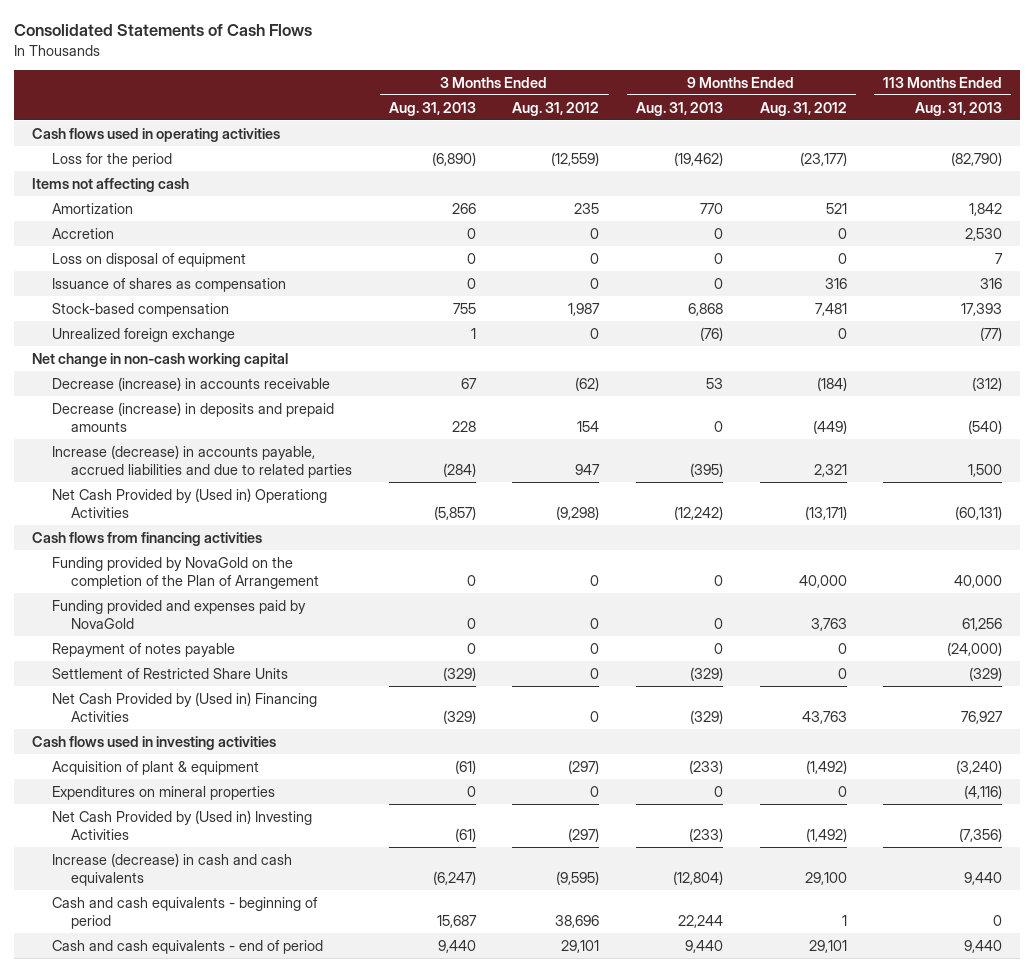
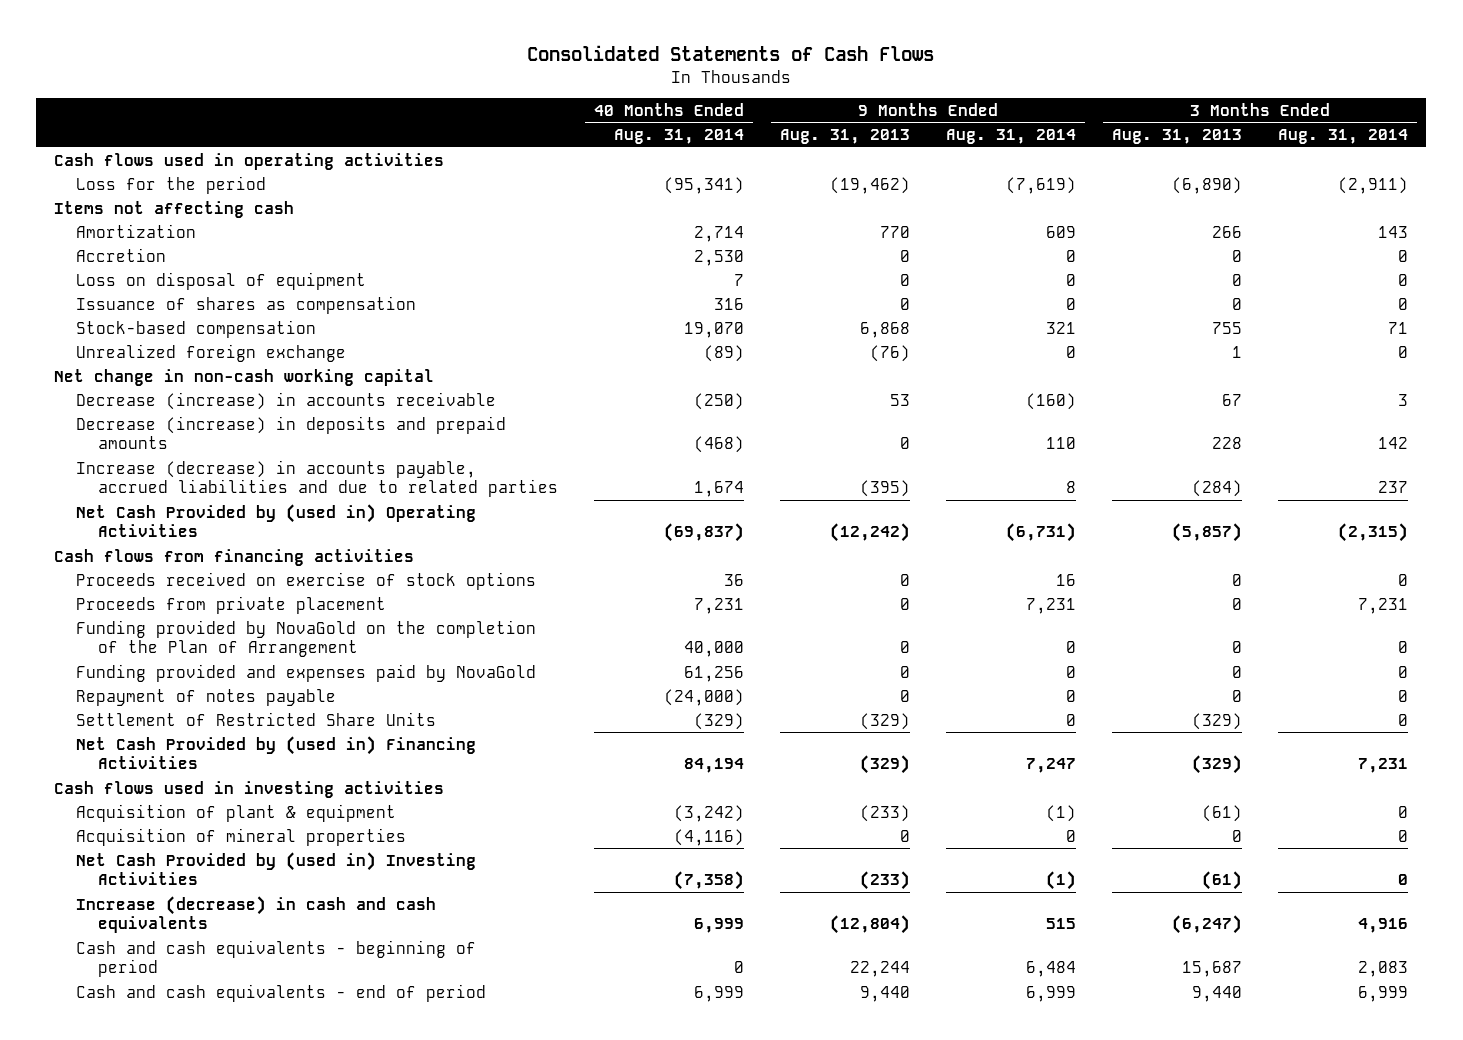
- | 3 Months Ended Aug. 31, 2013 | 3 Months Ended Aug. 31, 2012 | 9 Months Ended Aug. 31, 2013 | 9 Months Ended Aug. 31, 2012 | 113 Months Ended Aug. 31, 2013
+ | 40 Months Ended Aug. 31, 2014 | 9 Months Ended Aug. 31, 2013 | 9 Months Ended Aug. 31, 2014 | 3 Months Ended Aug. 31, 2013 | 3 Months Ended Aug. 31, 2014
- Net Cash Provided by (Used in) Operationg Activities | (5,857) | (9,298) | (12,242) | (13,171) | (60,131)
+ Net Cash Provided by (used in) Operating Activities | (69,837) | (12,242) | (6,731) | (5,857) | (2,315)
+ Proceeds received on exercise of stock options | 36 | 0 | 16 | 0 | 0
+ Proceeds from private placement | 7,231 | 0 | 7,231 | 0 | 7,231
- Net Cash Provided by (Used in) Financing Activities | (329) | 0 | (329) | 43,763 | 76,927
+ Net Cash Provided by (used in) Financing Activities | 84,194 | (329) | 7,247 | (329) | 7,231
- Expenditures on mineral properties | 0 | 0 | 0 | 0 | (4,116)
- Net Cash Provided by (Used in) Investing Activities | (61) | (297) | (233) | (1,492) | (7,356)
+ Acquisition of mineral properties | (4,116) | 0 | 0 | 0 | 0
+ Net Cash Provided by (used in) Investing Activities | (7,358) | (233) | (1) | (61) | 0

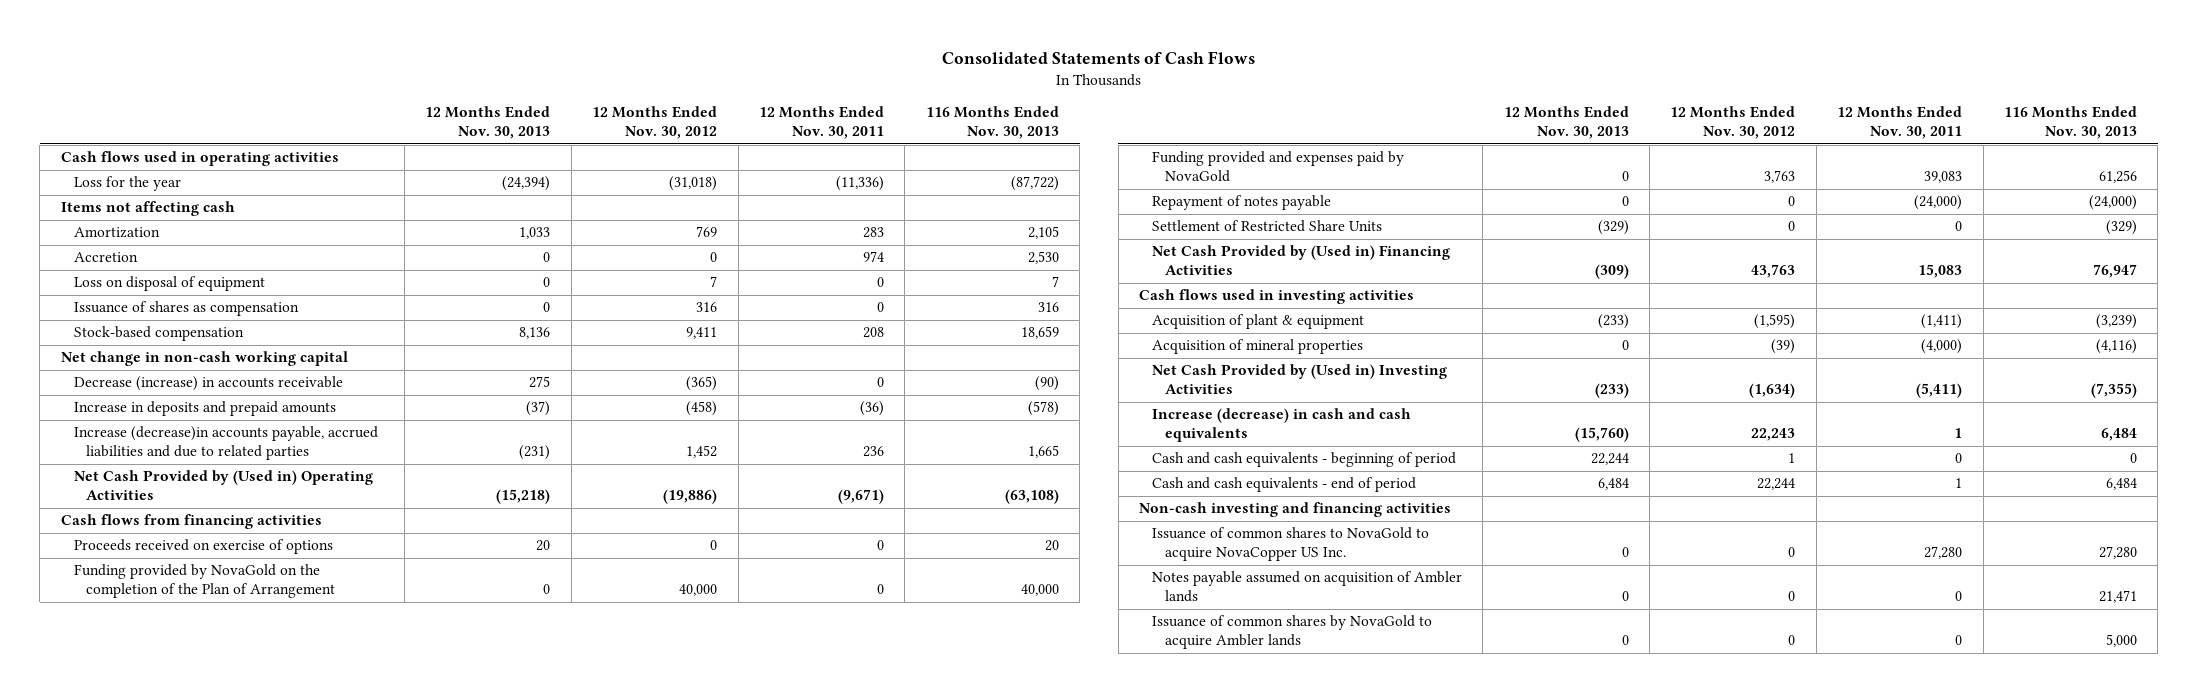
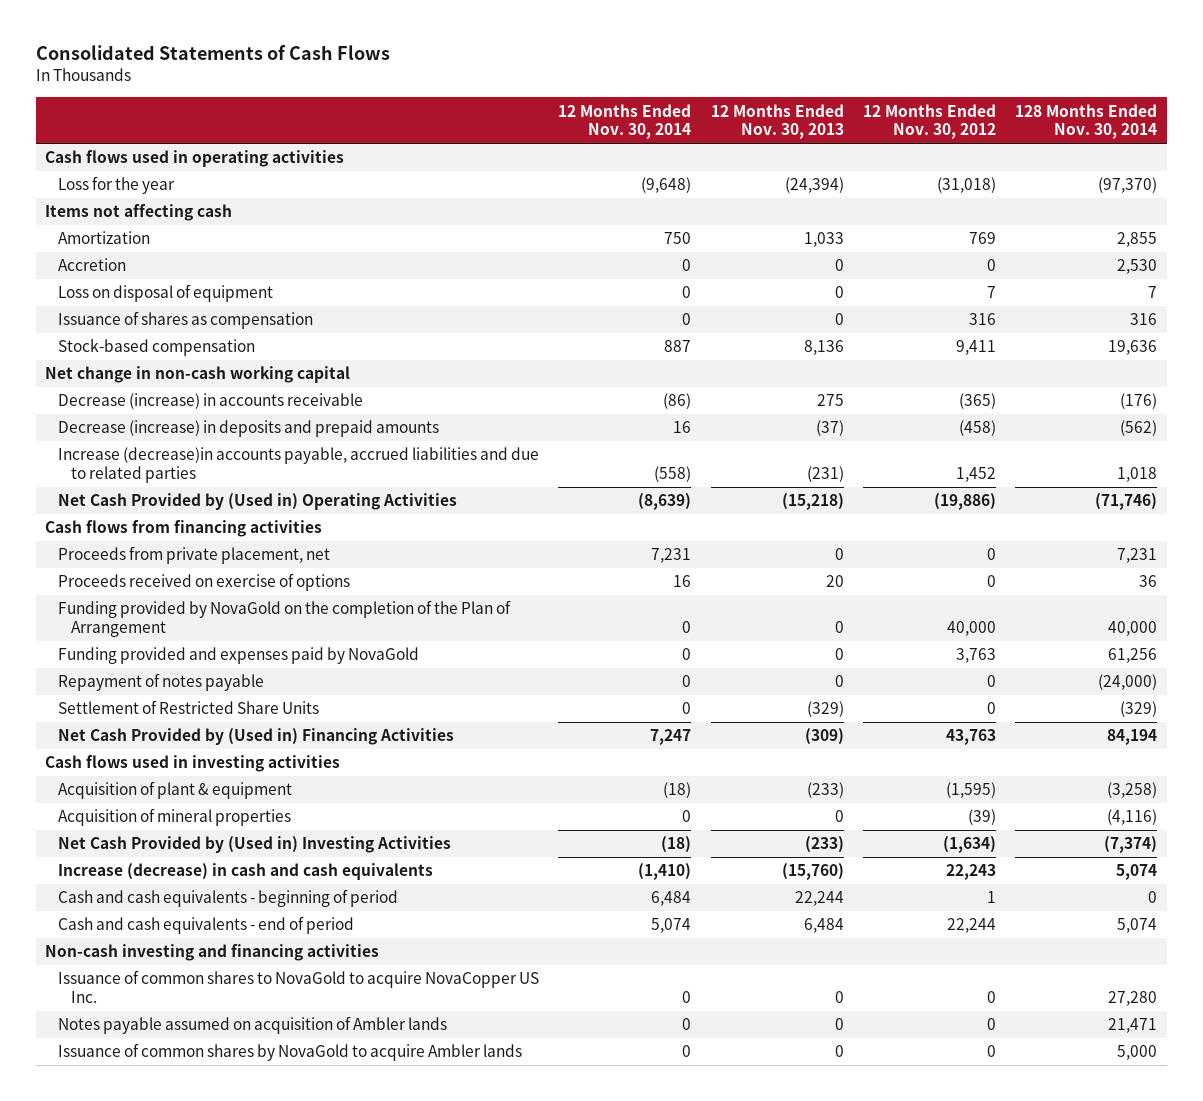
- | 12 Months Ended Nov. 30, 2013 | 12 Months Ended Nov. 30, 2012 | 12 Months Ended Nov. 30, 2011 | 116 Months Ended Nov. 30, 2013
+ | 12 Months Ended Nov. 30, 2014 | 12 Months Ended Nov. 30, 2013 | 12 Months Ended Nov. 30, 2012 | 128 Months Ended Nov. 30, 2014
- Increase in deposits and prepaid amounts | (37) | (458) | (36) | (578)
+ Decrease (increase) in deposits and prepaid amounts | 16 | (37) | (458) | (562)
+ Proceeds from private placement, net | 7,231 | 0 | 0 | 7,231

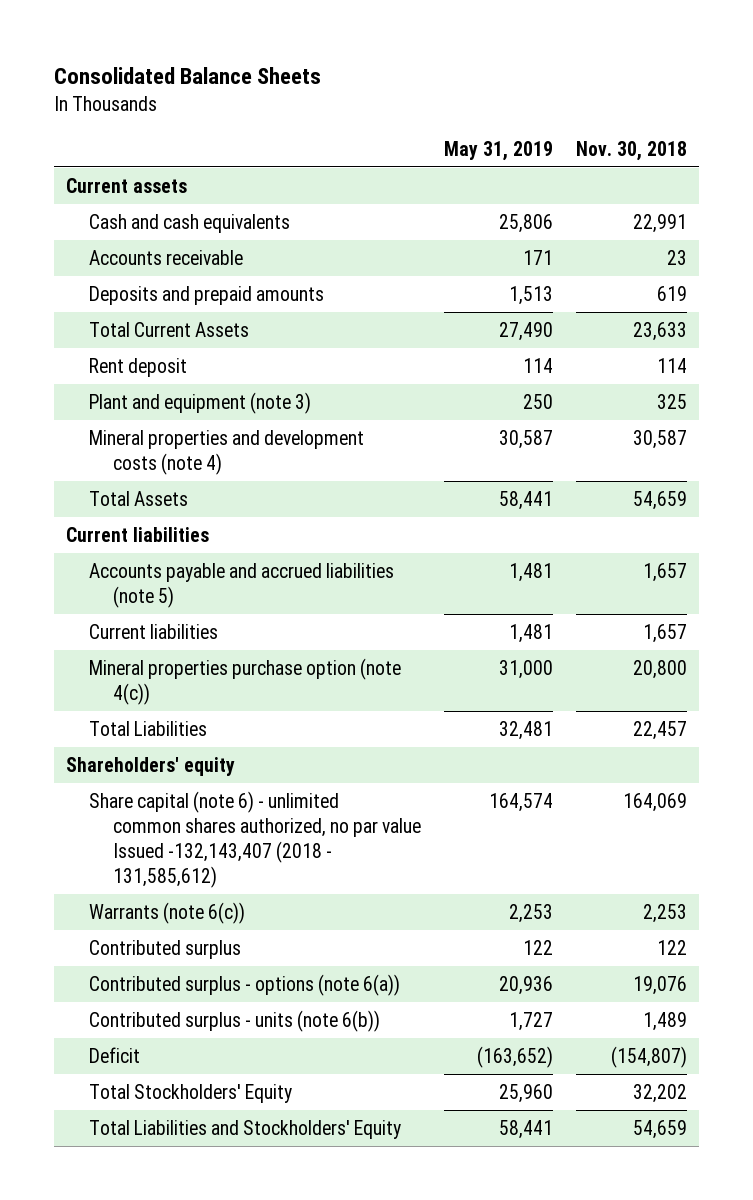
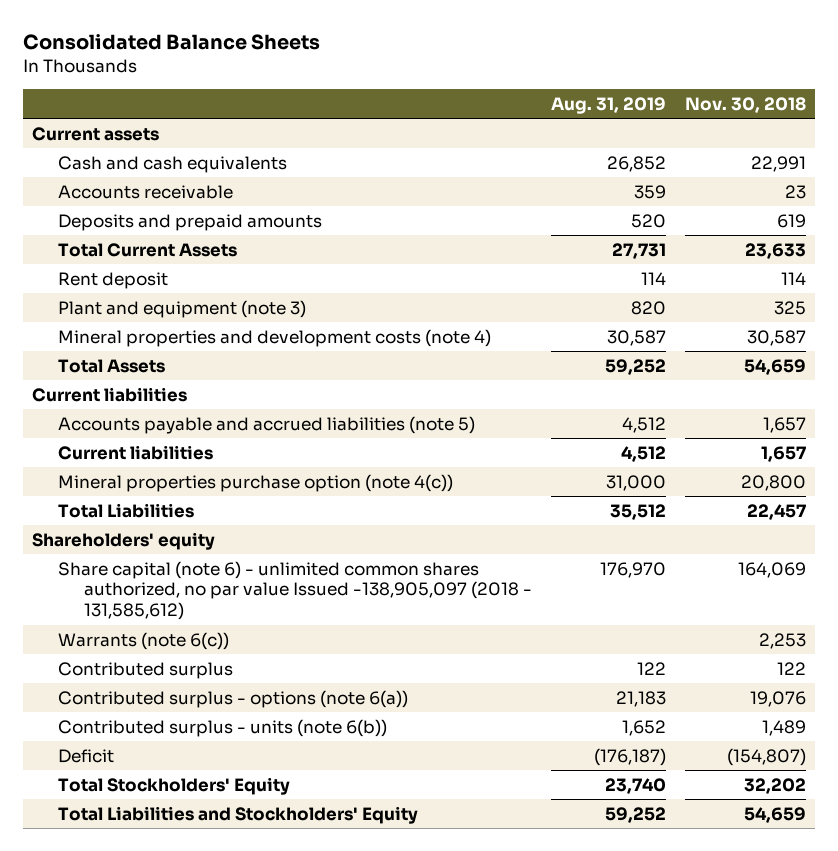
- | May 31, 2019 | Nov. 30, 2018
+ | Aug. 31, 2019 | Nov. 30, 2018
- Share capital (note 6) - unlimited common shares authorized, no par value Issued -132,143,407 (2018 - 131,585,612) | 164,574 | 164,069
+ Share capital (note 6) - unlimited common shares authorized, no par value Issued -138,905,097 (2018 - 131,585,612) | 176,970 | 164,069

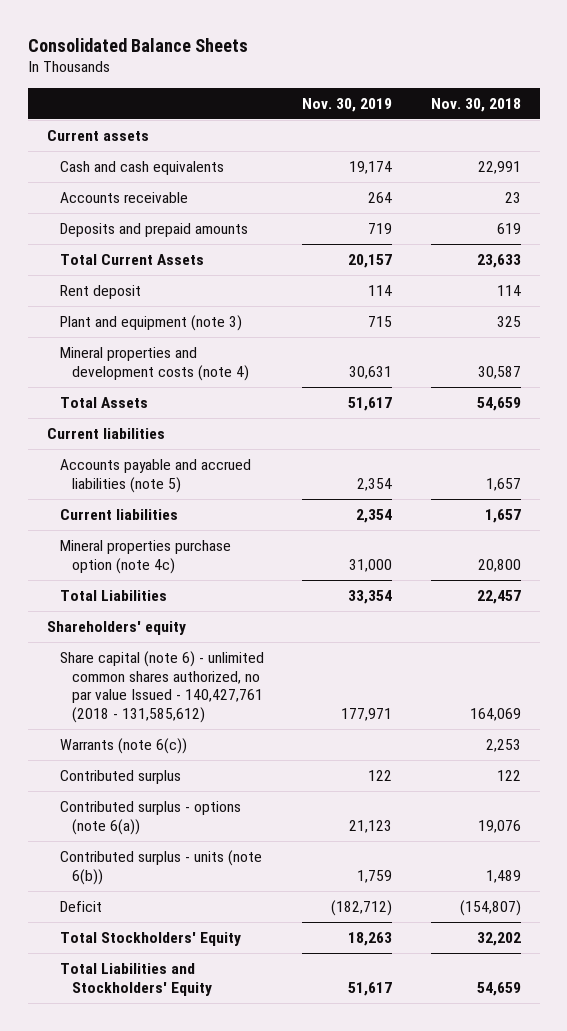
- | Aug. 31, 2019 | Nov. 30, 2018
+ | Nov. 30, 2019 | Nov. 30, 2018
- Mineral properties purchase option (note 4(c)) | 31,000 | 20,800
+ Mineral properties purchase option (note 4c) | 31,000 | 20,800
- Share capital (note 6) - unlimited common shares authorized, no par value Issued -138,905,097 (2018 - 131,585,612) | 176,970 | 164,069
+ Share capital (note 6) - unlimited common shares authorized, no par value Issued - 140,427,761 (2018 - 131,585,612) | 177,971 | 164,069

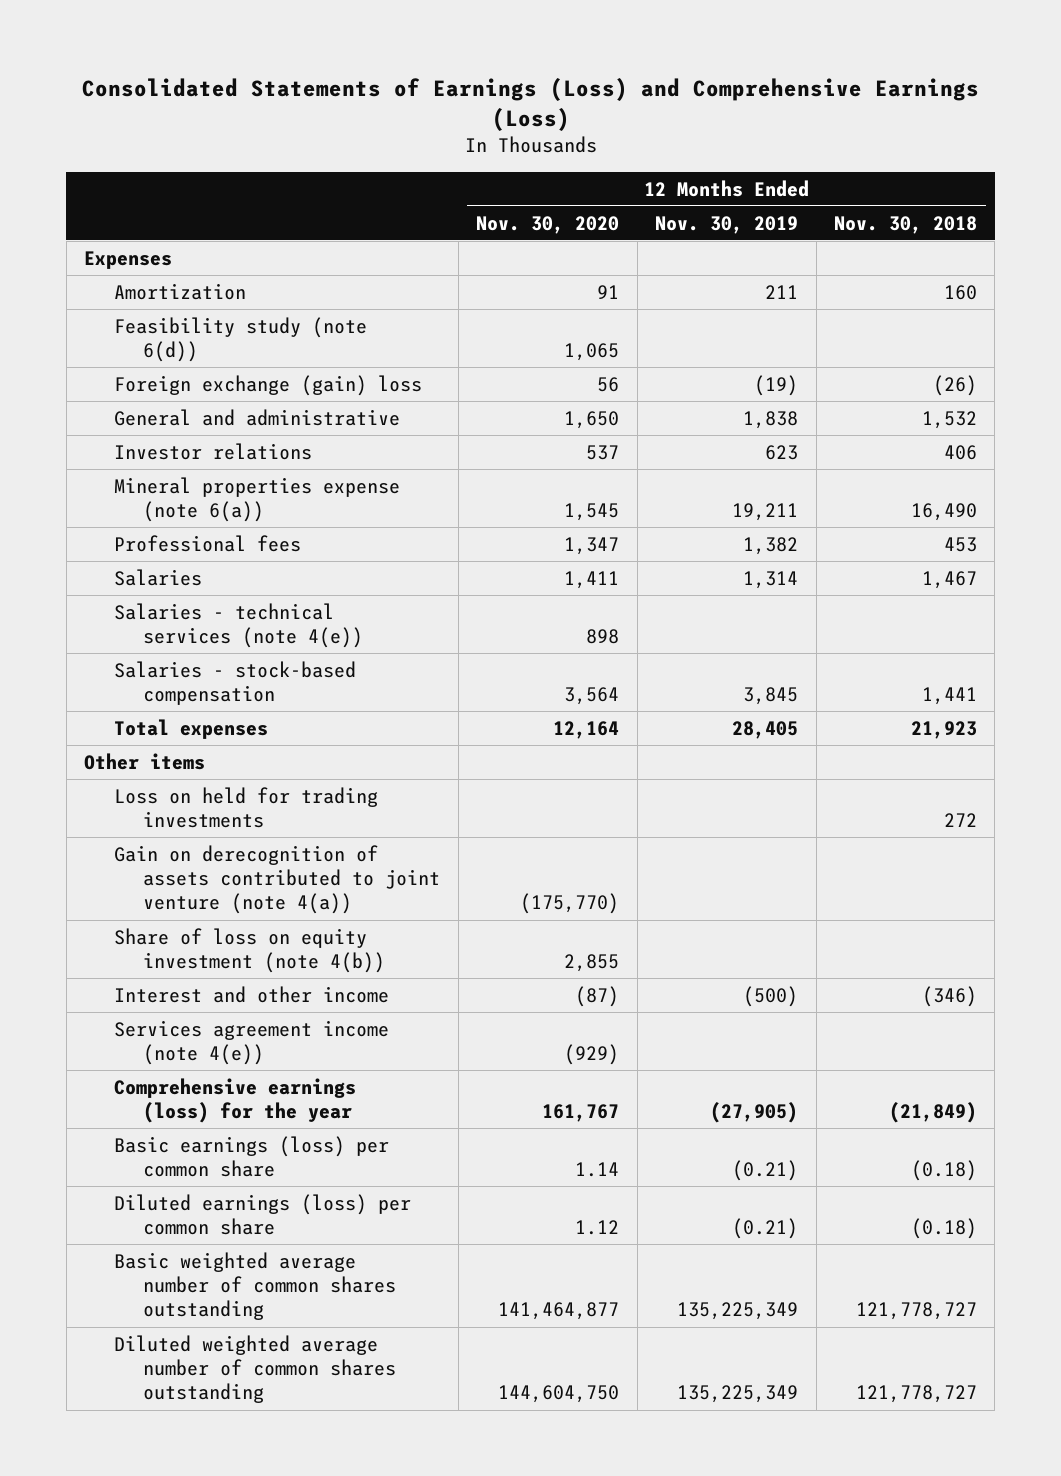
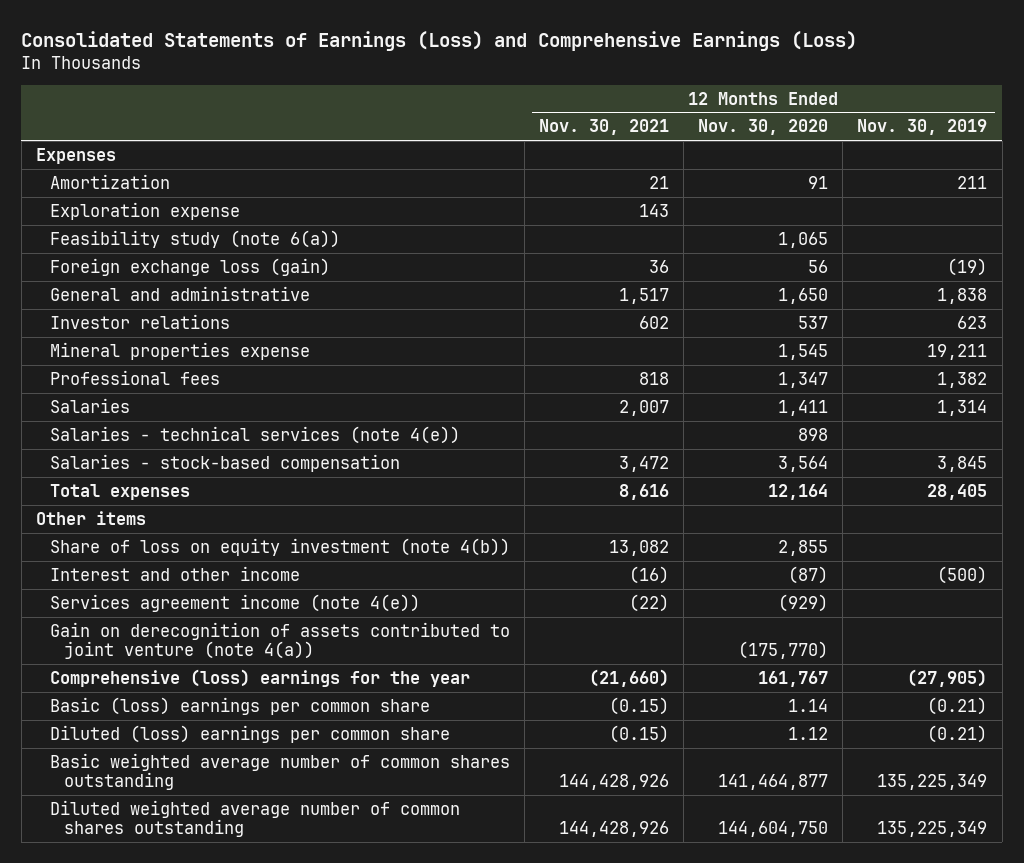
- | 12 Months Ended Nov. 30, 2020 | 12 Months Ended Nov. 30, 2019 | 12 Months Ended Nov. 30, 2018
+ | 12 Months Ended Nov. 30, 2021 | 12 Months Ended Nov. 30, 2020 | 12 Months Ended Nov. 30, 2019
- Feasibility study (note 6(d)) | 1,065 | |
- Foreign exchange (gain) loss | 56 | (19) | (26)
+ Exploration expense | 143 | |
+ Feasibility study (note 6(a)) | | 1,065 |
+ Foreign exchange loss (gain) | 36 | 56 | (19)
- Mineral properties expense (note 6(a)) | 1,545 | 19,211 | 16,490
+ Mineral properties expense | | 1,545 | 19,211
- Loss on held for trading investments | | | 272
- Comprehensive earnings (loss) for the year | 161,767 | (27,905) | (21,849)
- Basic earnings (loss) per common share | 1.14 | (0.21) | (0.18)
- Diluted earnings (loss) per common share | 1.12 | (0.21) | (0.18)
moved down: Gain on derecognition of assets contributed to joint venture (note 4(a)) | | (175,770) |
+ Comprehensive (loss) earnings for the year | (21,660) | 161,767 | (27,905)
+ Basic (loss) earnings per common share | (0.15) | 1.14 | (0.21)
+ Diluted (loss) earnings per common share | (0.15) | 1.12 | (0.21)

